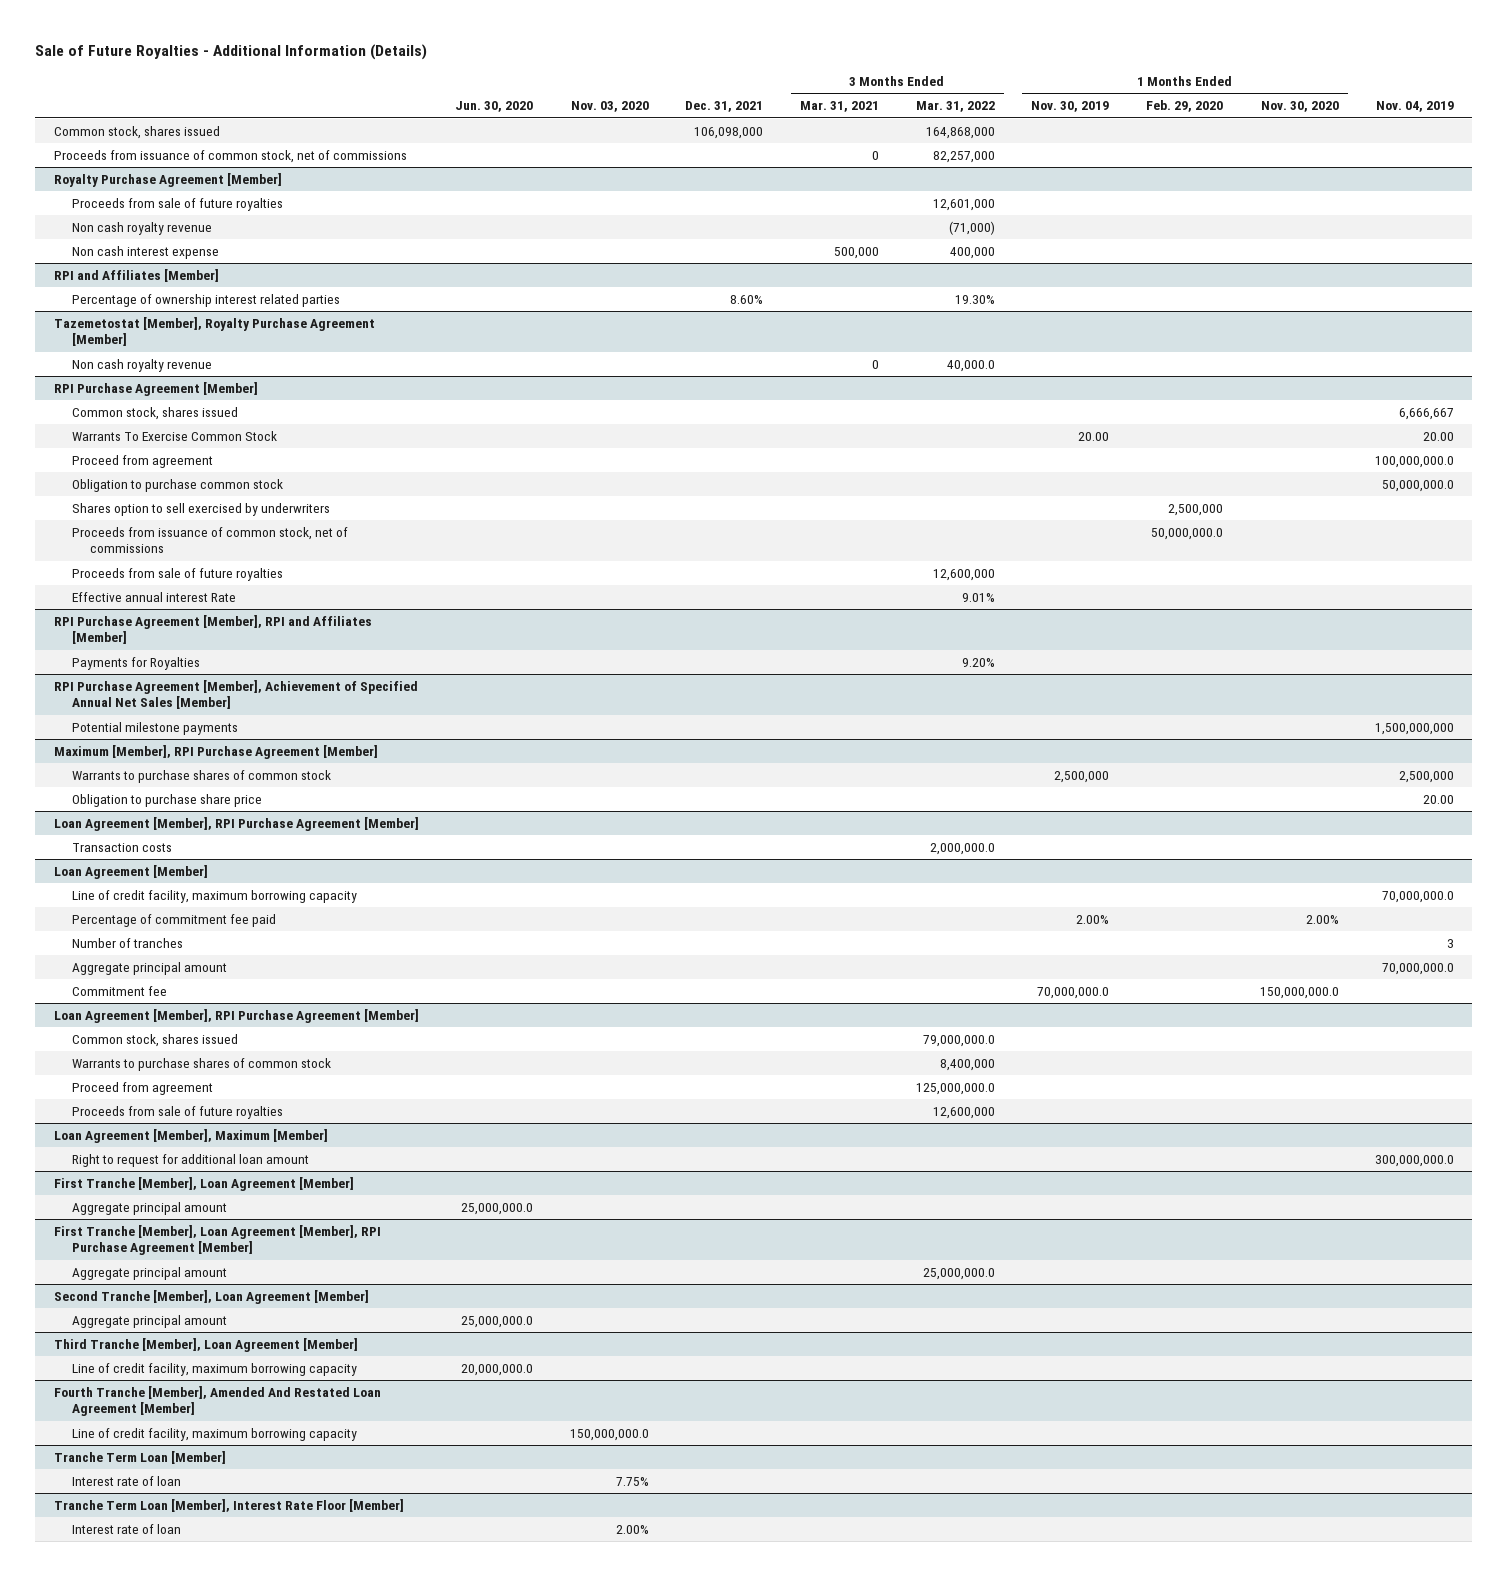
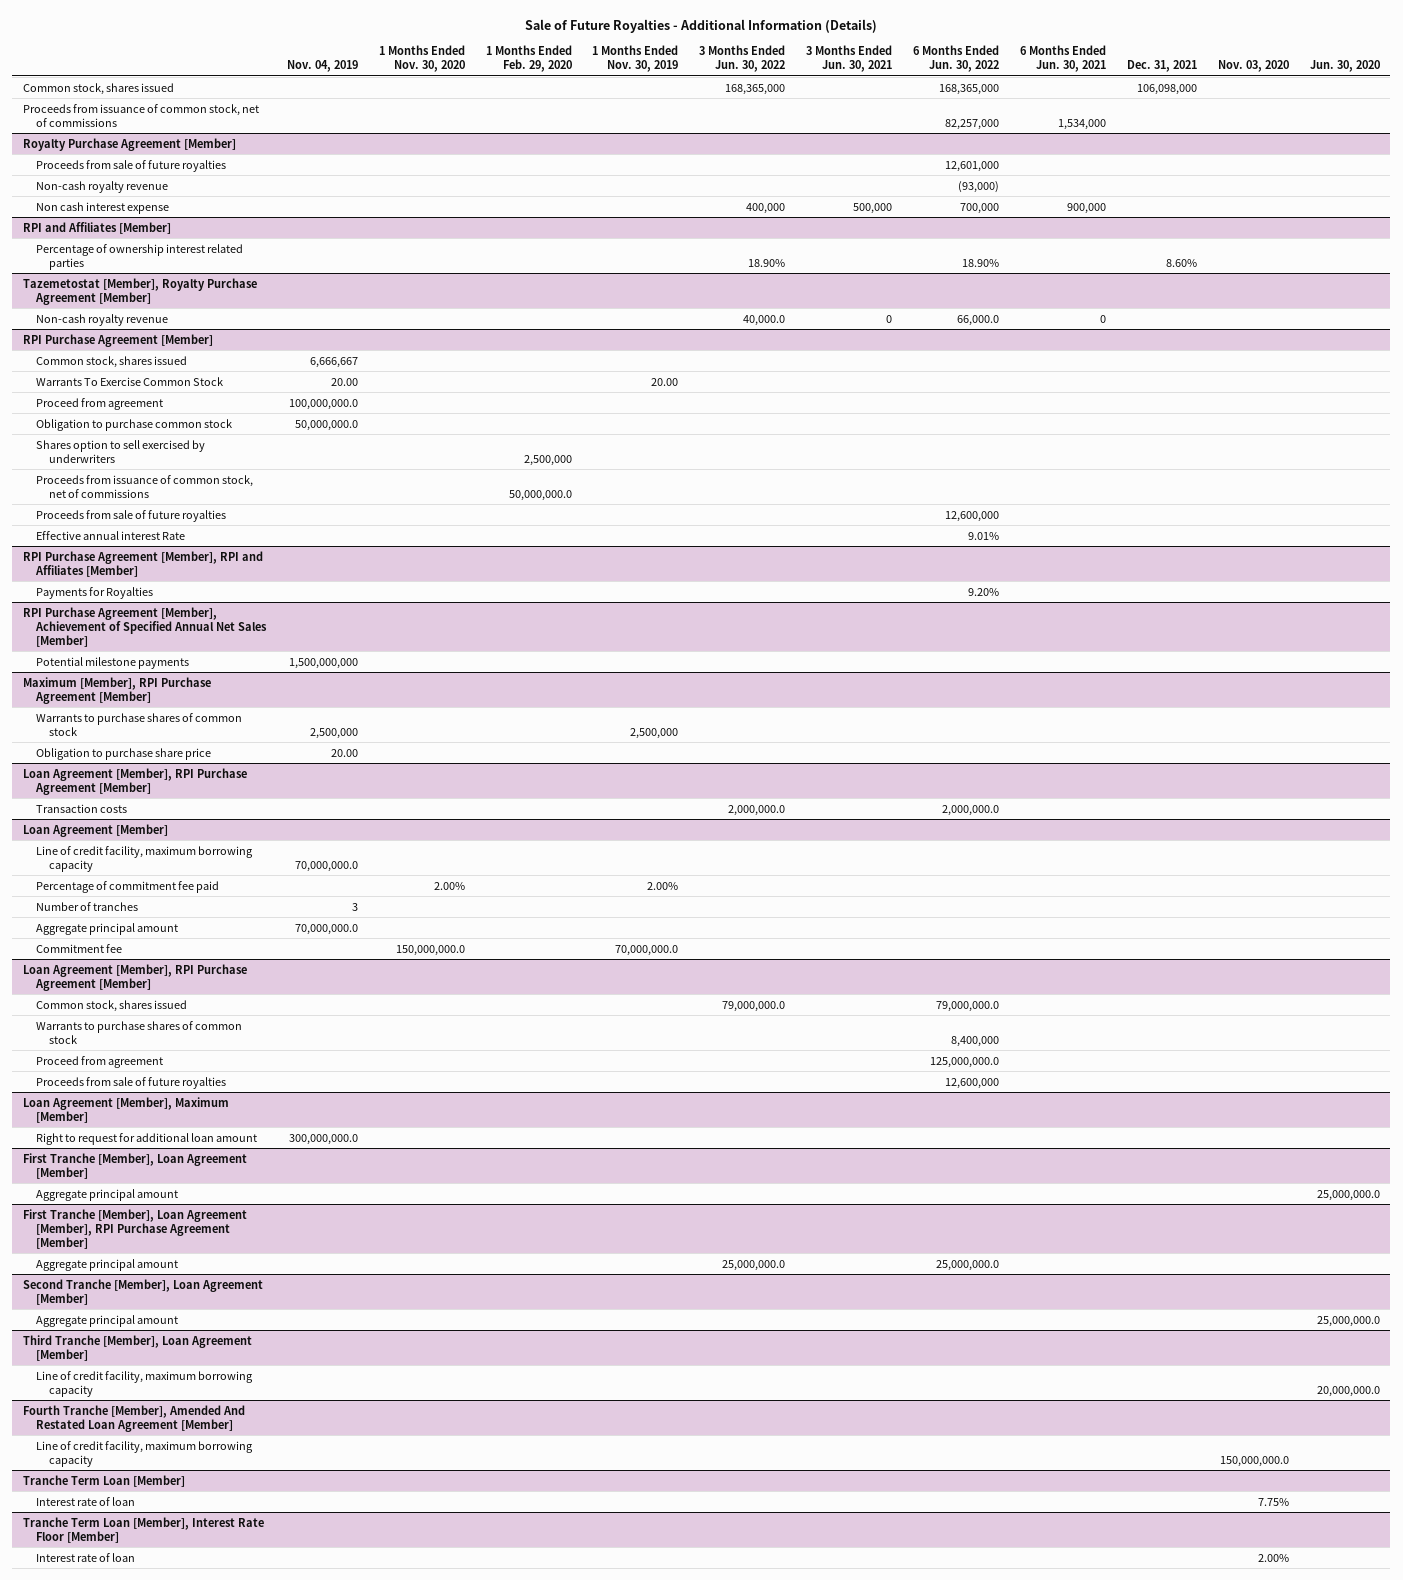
- | Jun. 30, 2020 | Nov. 03, 2020 | Dec. 31, 2021 | 3 Months Ended Mar. 31, 2021 | 3 Months Ended Mar. 31, 2022 | 1 Months Ended Nov. 30, 2019 | 1 Months Ended Feb. 29, 2020 | 1 Months Ended Nov. 30, 2020 | Nov. 04, 2019
+ | Nov. 04, 2019 | 1 Months Ended Nov. 30, 2020 | 1 Months Ended Feb. 29, 2020 | 1 Months Ended Nov. 30, 2019 | 3 Months Ended Jun. 30, 2022 | 3 Months Ended Jun. 30, 2021 | 6 Months Ended Jun. 30, 2022 | 6 Months Ended Jun. 30, 2021 | Dec. 31, 2021 | Nov. 03, 2020 | Jun. 30, 2020
@ Royalty Purchase Agreement [Member]
- Non cash royalty revenue | | | | | (71,000) | | | |
+ Non-cash royalty revenue | | | | | | | (93,000) | | | |
@ Tazemetostat [Member], Royalty Purchase Agreement [Member]
- Non cash royalty revenue | | | | 0 | 40,000.0 | | | |
+ Non-cash royalty revenue | | | | | 40,000.0 | 0 | 66,000.0 | 0 | | |

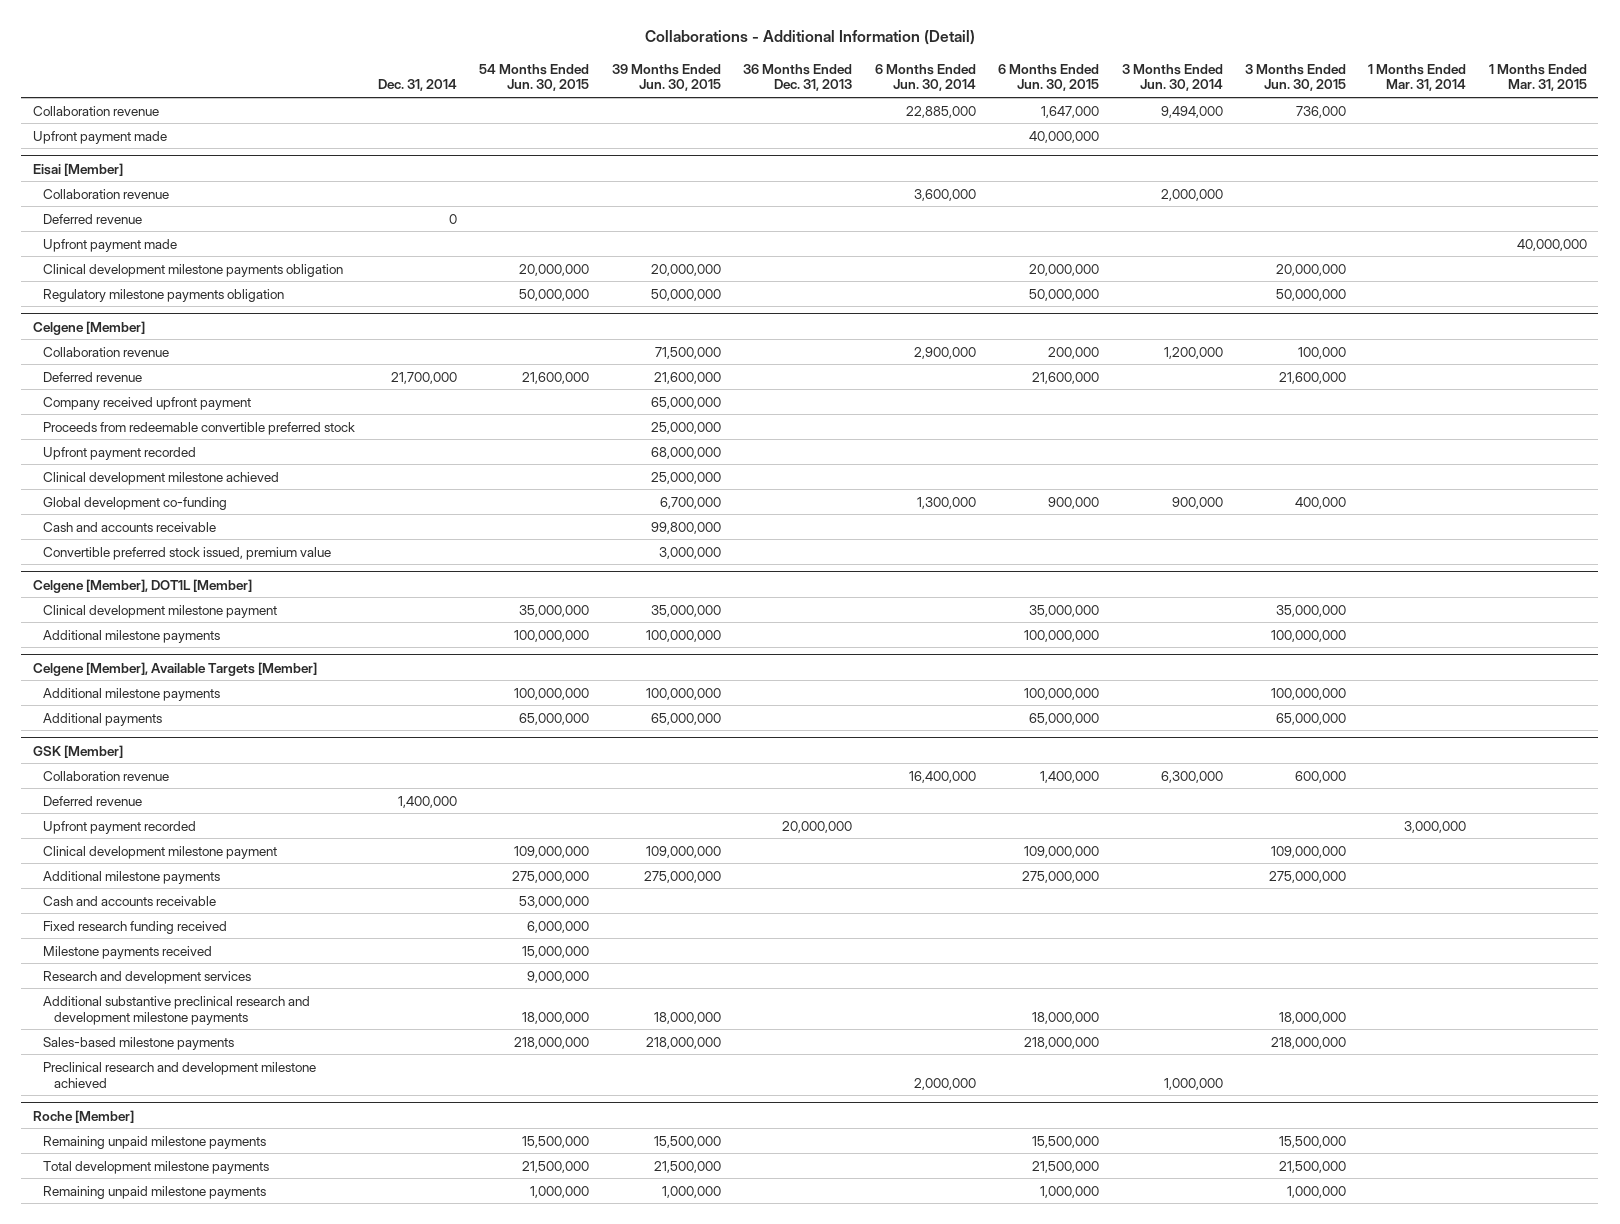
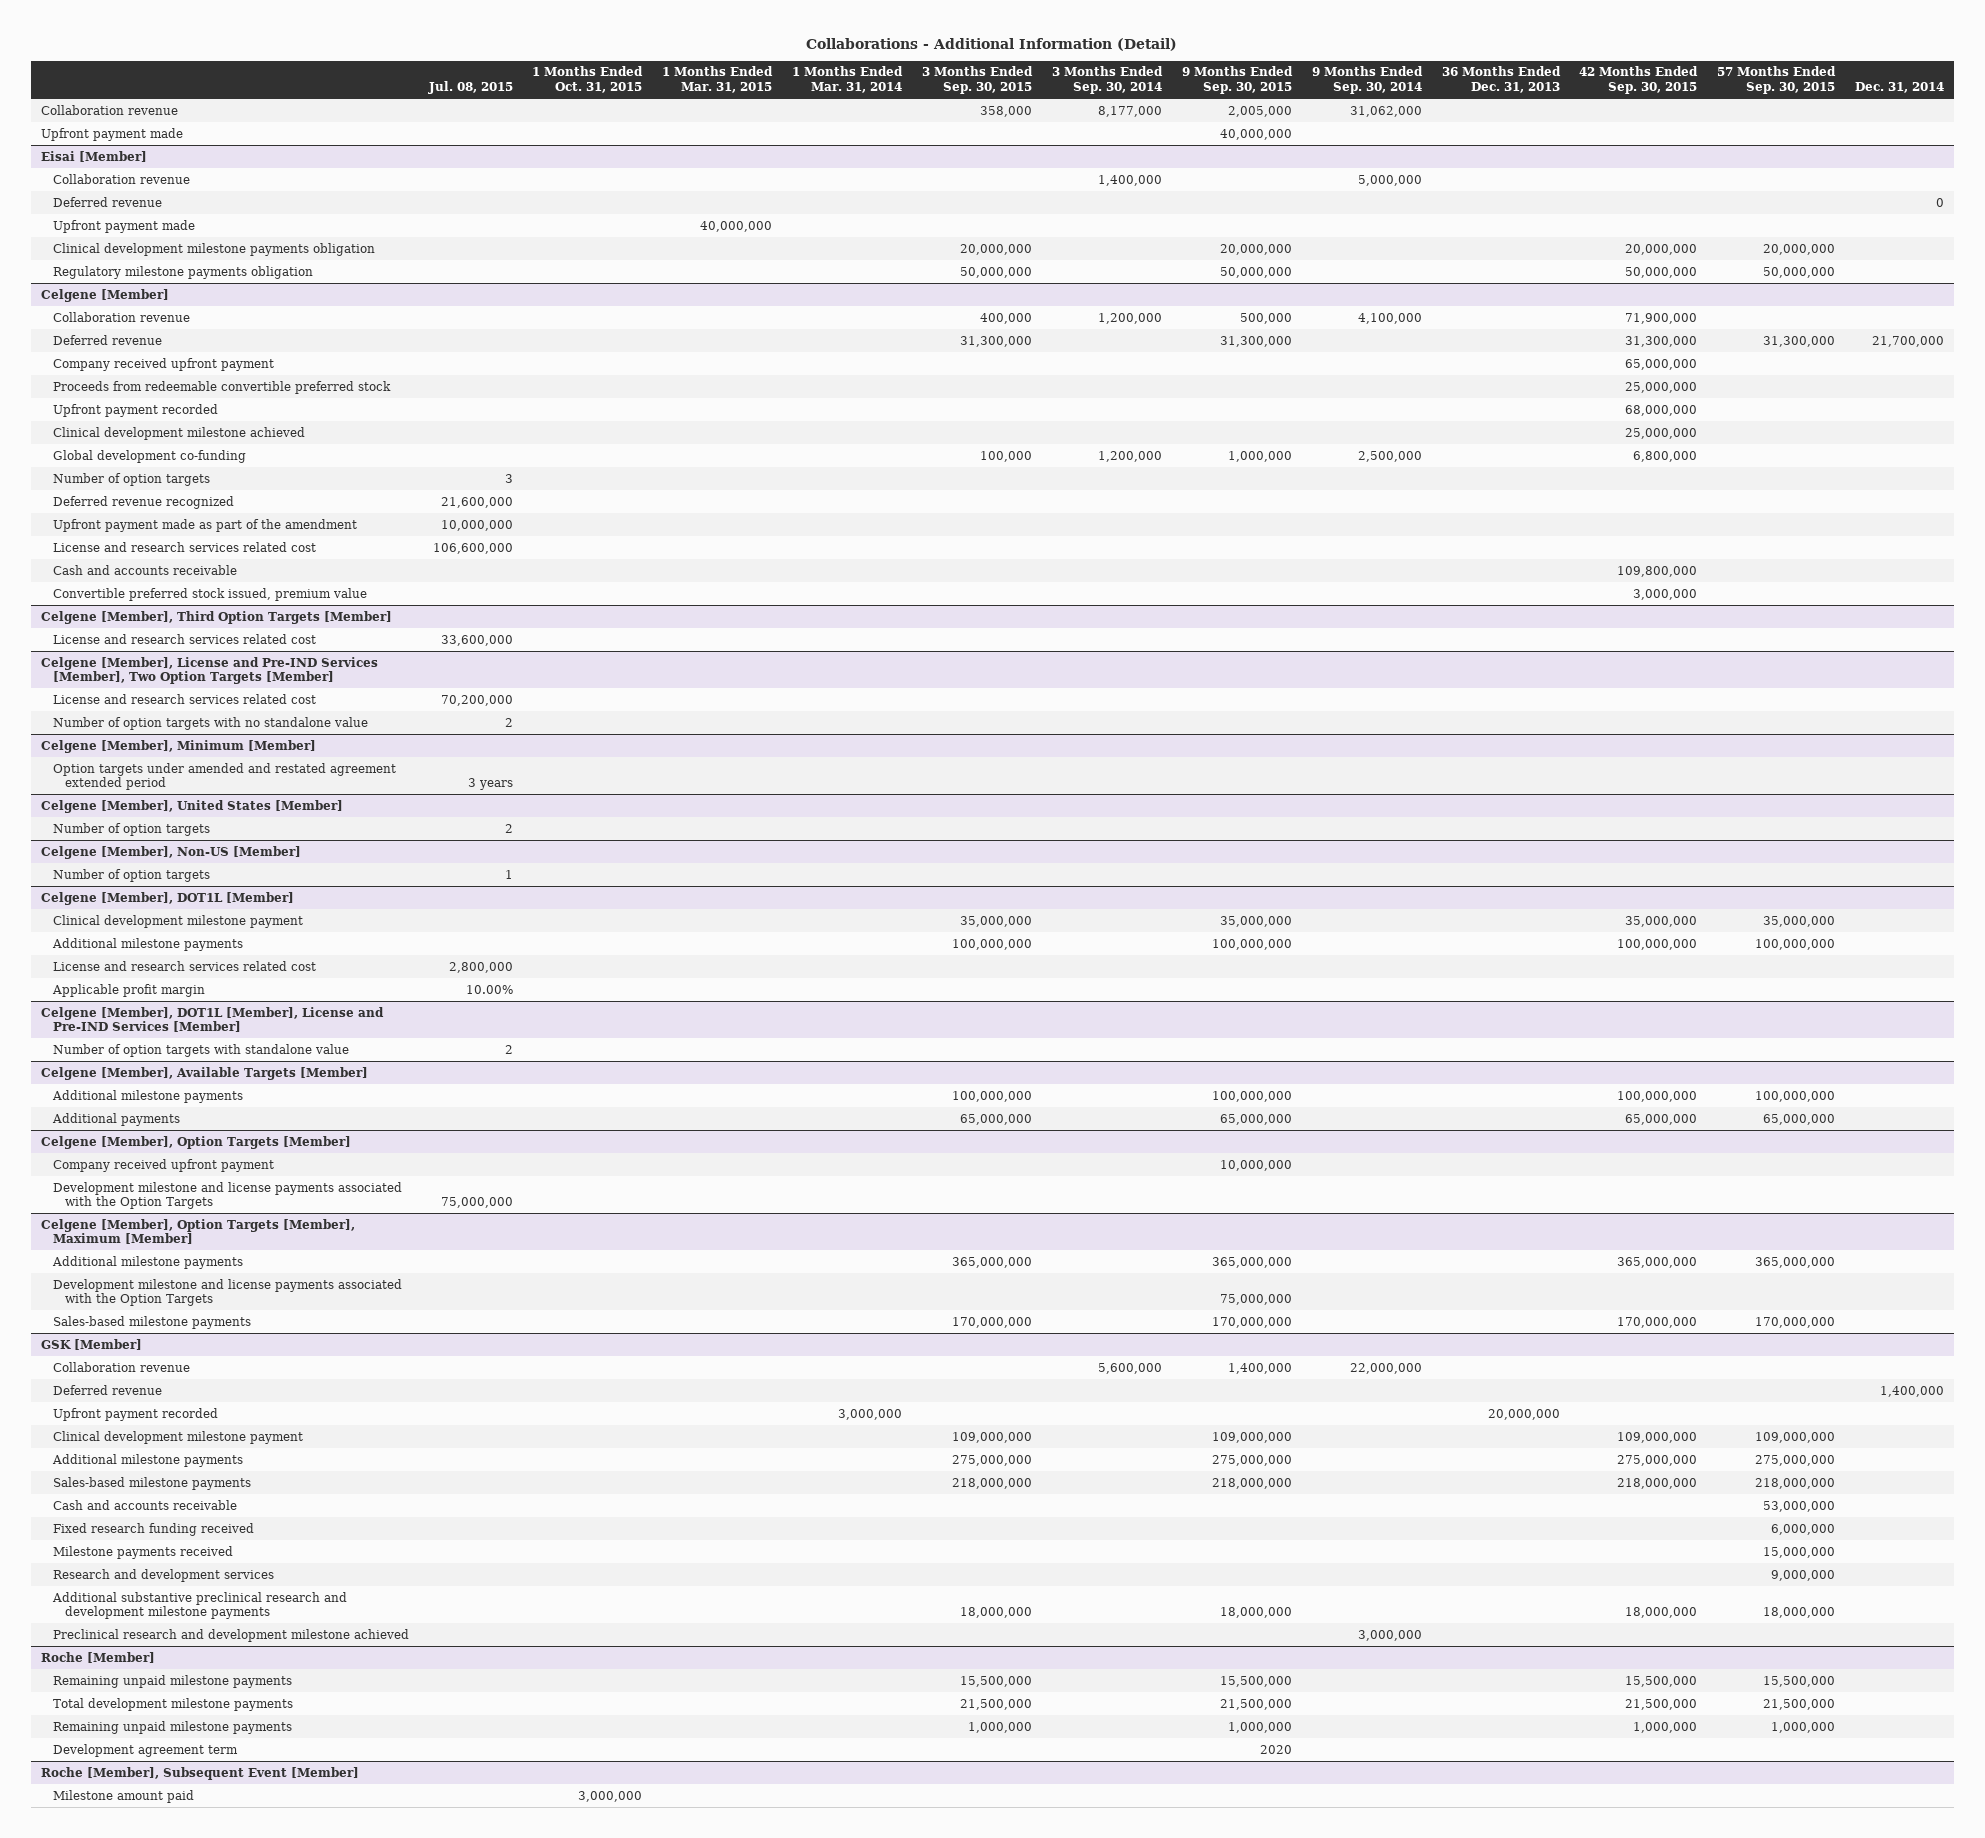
- | Dec. 31, 2014 | 54 Months Ended Jun. 30, 2015 | 39 Months Ended Jun. 30, 2015 | 36 Months Ended Dec. 31, 2013 | 6 Months Ended Jun. 30, 2014 | 6 Months Ended Jun. 30, 2015 | 3 Months Ended Jun. 30, 2014 | 3 Months Ended Jun. 30, 2015 | 1 Months Ended Mar. 31, 2014 | 1 Months Ended Mar. 31, 2015
+ | Jul. 08, 2015 | 1 Months Ended Oct. 31, 2015 | 1 Months Ended Mar. 31, 2015 | 1 Months Ended Mar. 31, 2014 | 3 Months Ended Sep. 30, 2015 | 3 Months Ended Sep. 30, 2014 | 9 Months Ended Sep. 30, 2015 | 9 Months Ended Sep. 30, 2014 | 36 Months Ended Dec. 31, 2013 | 42 Months Ended Sep. 30, 2015 | 57 Months Ended Sep. 30, 2015 | Dec. 31, 2014
@ Celgene [Member]
+ Number of option targets | 3 | | | | | | | | | | |
+ Deferred revenue recognized | 21,600,000 | | | | | | | | | | |
+ Upfront payment made as part of the amendment | 10,000,000 | | | | | | | | | | |
+ License and research services related cost | 106,600,000 | | | | | | | | | | |
+ Celgene [Member], Third Option Targets [Member]
+ License and research services related cost | 33,600,000 | | | | | | | | | | |
+ Celgene [Member], License and Pre-IND Services [Member], Two Option Targets [Member]
+ License and research services related cost | 70,200,000 | | | | | | | | | | |
+ Number of option targets with no standalone value | 2 | | | | | | | | | | |
+ Celgene [Member], Minimum [Member]
+ Option targets under amended and restated agreement extended period | 3 years | | | | | | | | | | |
+ Celgene [Member], United States [Member]
+ Number of option targets | 2 | | | | | | | | | | |
+ Celgene [Member], Non-US [Member]
+ Number of option targets | 1 | | | | | | | | | | |
@ Celgene [Member], DOT1L [Member]
+ License and research services related cost | 2,800,000 | | | | | | | | | | |
+ Applicable profit margin | 10.00% | | | | | | | | | | |
+ Celgene [Member], DOT1L [Member], License and Pre-IND Services [Member]
+ Number of option targets with standalone value | 2 | | | | | | | | | | |
+ Celgene [Member], Option Targets [Member]
+ Company received upfront payment | | | | | | | 10,000,000 | | | | |
+ Development milestone and license payments associated with the Option Targets | 75,000,000 | | | | | | | | | | |
+ Celgene [Member], Option Targets [Member], Maximum [Member]
+ Additional milestone payments | | | | | 365,000,000 | | 365,000,000 | | | 365,000,000 | 365,000,000 |
+ Development milestone and license payments associated with the Option Targets | | | | | | | 75,000,000 | | | | |
+ Sales-based milestone payments | | | | | 170,000,000 | | 170,000,000 | | | 170,000,000 | 170,000,000 |
@ GSK [Member]
moved up: Sales-based milestone payments | | | | | 218,000,000 | | 218,000,000 | | | 218,000,000 | 218,000,000 |
@ Roche [Member]
+ Development agreement term | | | | | | | 2020 | | | | |
+ Roche [Member], Subsequent Event [Member]
+ Milestone amount paid | | 3,000,000 | | | | | | | | | |

